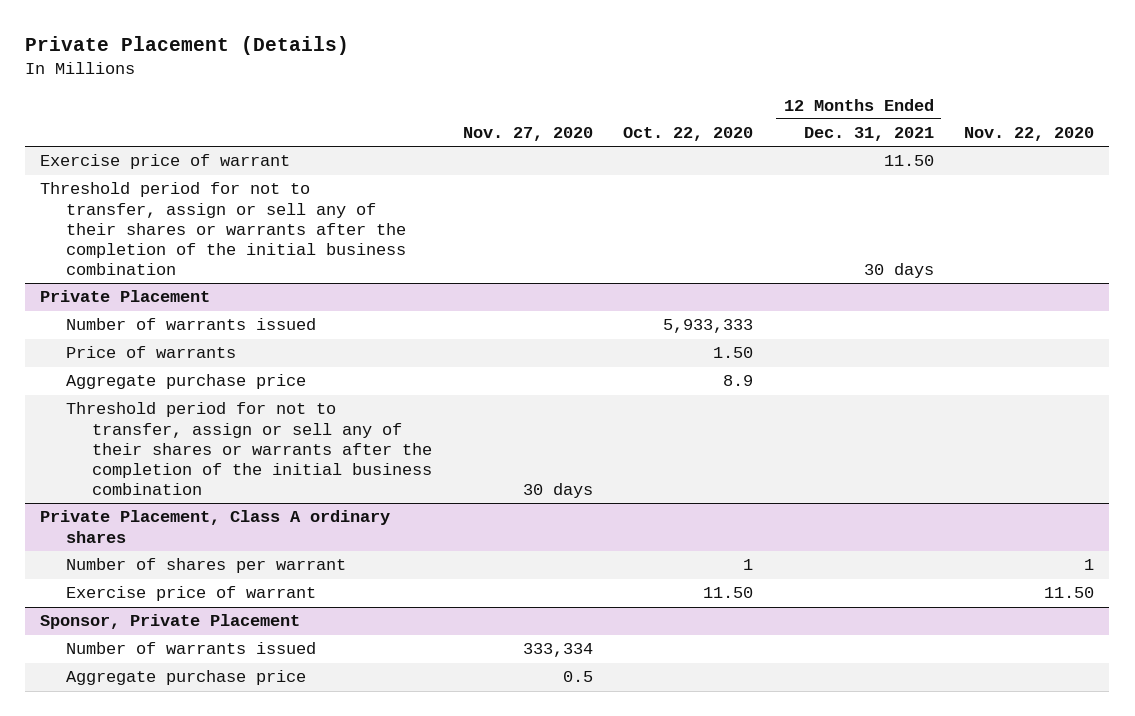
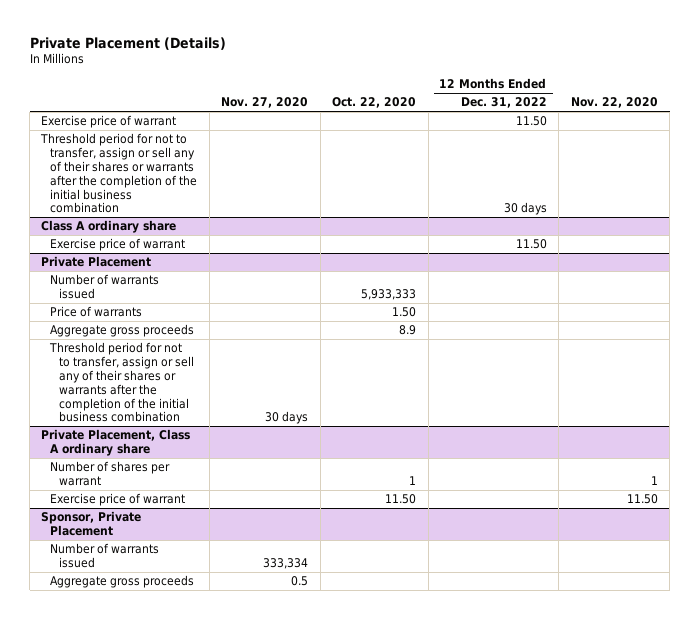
- | Nov. 27, 2020 | Oct. 22, 2020 | 12 Months Ended Dec. 31, 2021 | Nov. 22, 2020
+ | Nov. 27, 2020 | Oct. 22, 2020 | 12 Months Ended Dec. 31, 2022 | Nov. 22, 2020
+ Class A ordinary share
+ Exercise price of warrant | | | 11.50 |
@ Private Placement
- Aggregate purchase price | | 8.9 | |
+ Aggregate gross proceeds | | 8.9 | |
- Private Placement, Class A ordinary shares
+ Private Placement, Class A ordinary share
@ Sponsor, Private Placement
- Aggregate purchase price | 0.5 | | |
+ Aggregate gross proceeds | 0.5 | | |

